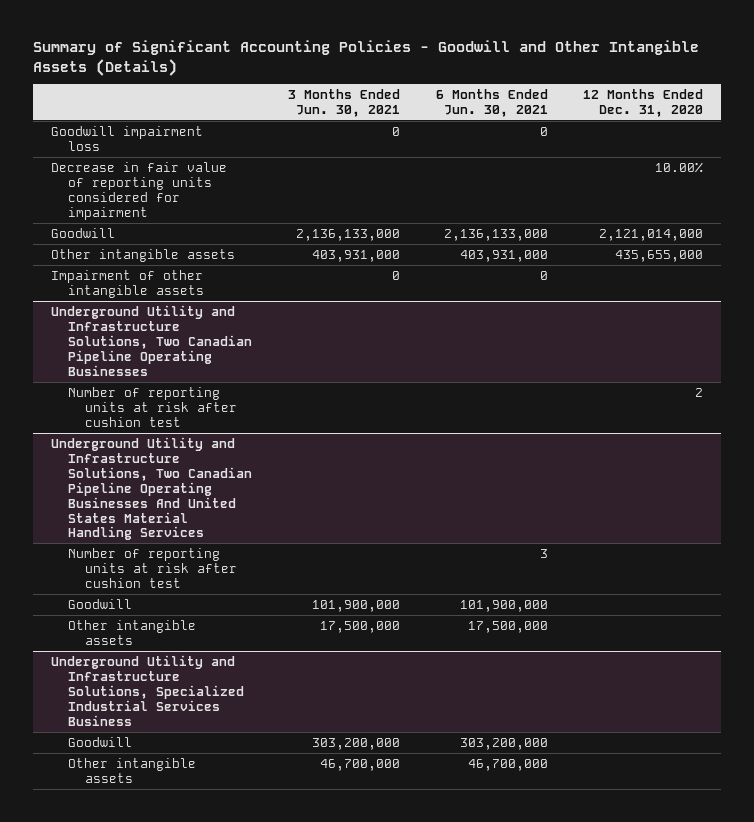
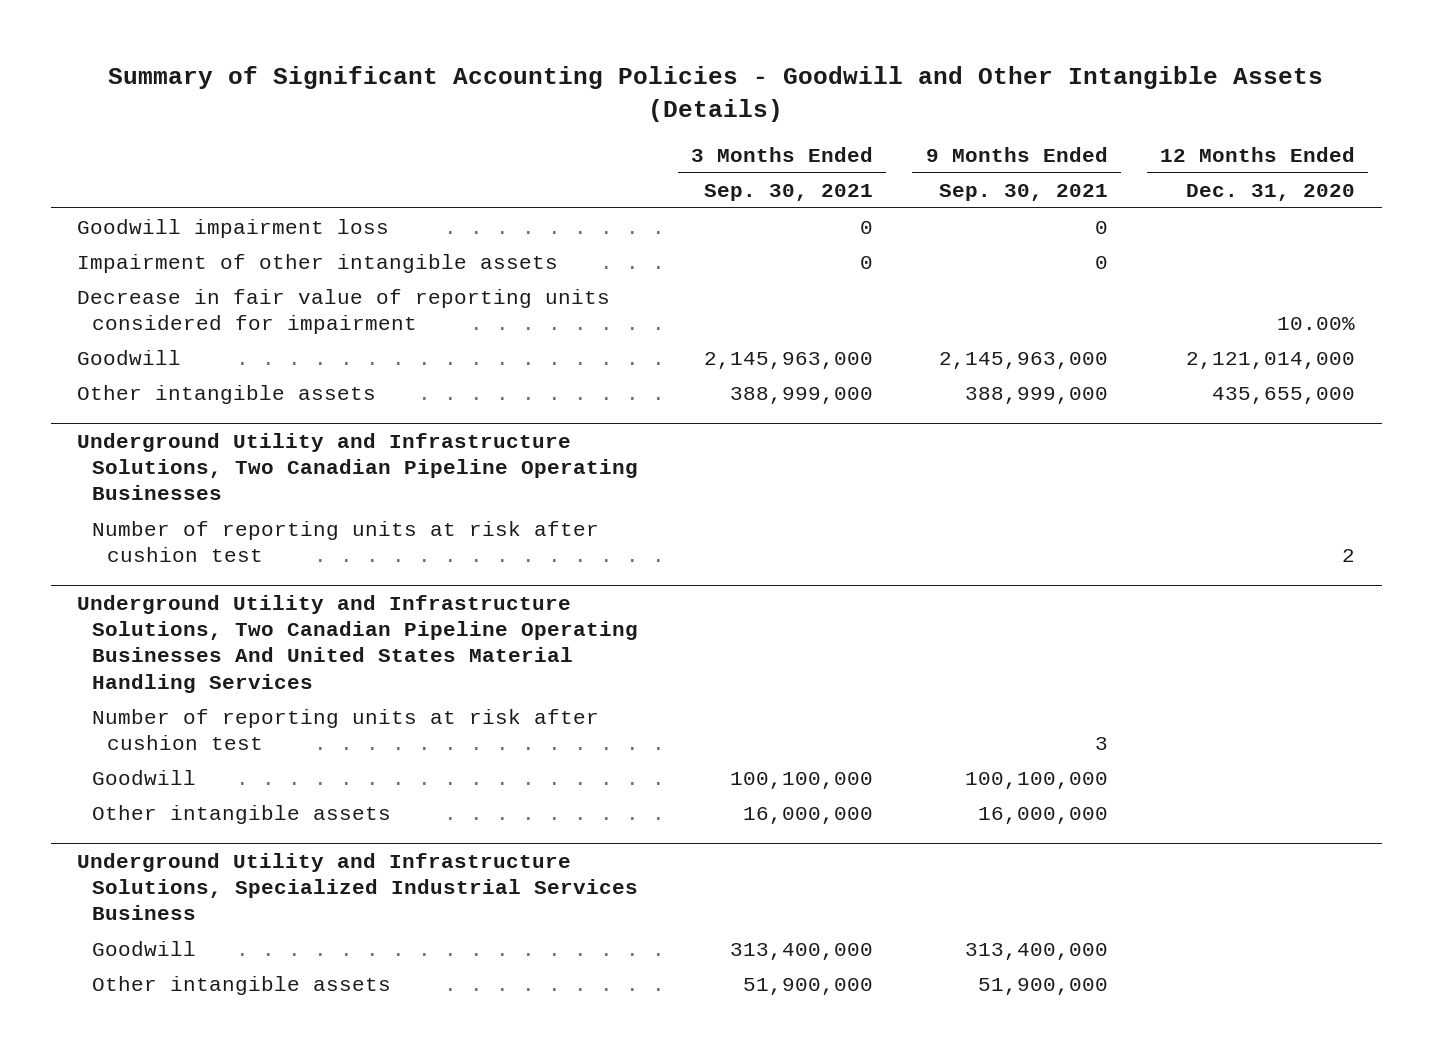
- | 3 Months Ended Jun. 30, 2021 | 6 Months Ended Jun. 30, 2021 | 12 Months Ended Dec. 31, 2020
+ | 3 Months Ended Sep. 30, 2021 | 9 Months Ended Sep. 30, 2021 | 12 Months Ended Dec. 31, 2020
moved up: Impairment of other intangible assets | 0 | 0 |

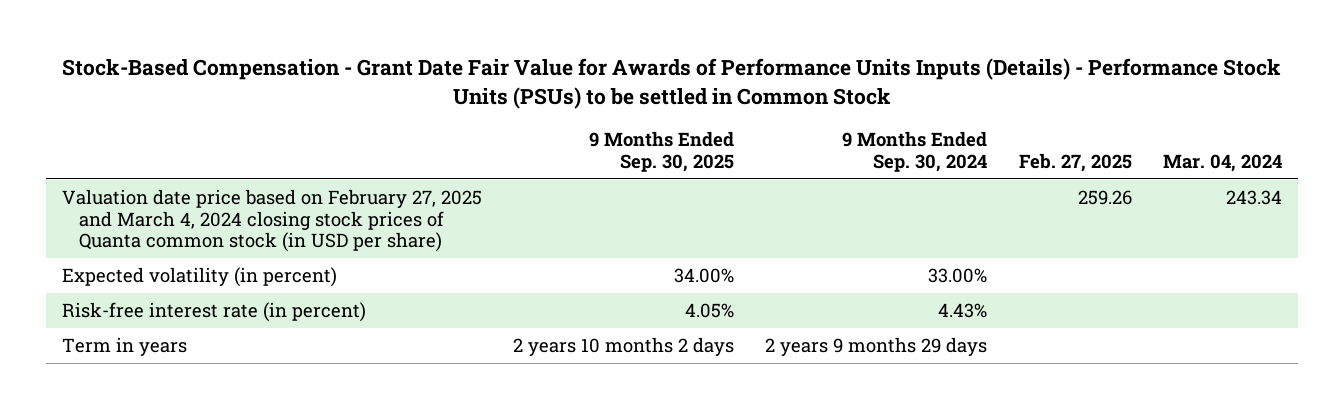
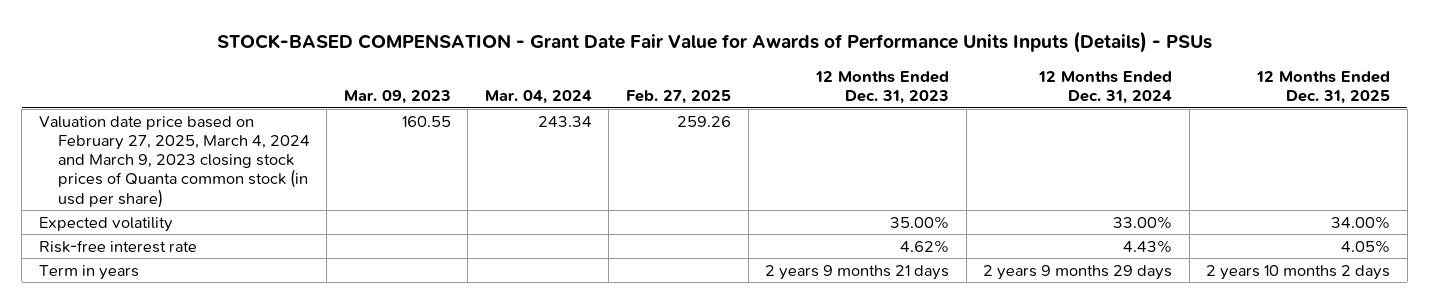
- Stock-Based Compensation - Grant Date Fair Value for Awards of Performance Units Inputs (Details) - Performance Stock Units (PSUs) to be settled in Common Stock
+ STOCK-BASED COMPENSATION - Grant Date Fair Value for Awards of Performance Units Inputs (Details) - PSUs
- | 9 Months Ended Sep. 30, 2025 | 9 Months Ended Sep. 30, 2024 | Feb. 27, 2025 | Mar. 04, 2024
+ | Mar. 09, 2023 | Mar. 04, 2024 | Feb. 27, 2025 | 12 Months Ended Dec. 31, 2023 | 12 Months Ended Dec. 31, 2024 | 12 Months Ended Dec. 31, 2025
- Valuation date price based on February 27, 2025 and March 4, 2024 closing stock prices of Quanta common stock (in USD per share) | | | 259.26 | 243.34
- Expected volatility (in percent) | 34.00% | 33.00% | |
- Risk-free interest rate (in percent) | 4.05% | 4.43% | |
+ Valuation date price based on February 27, 2025, March 4, 2024 and March 9, 2023 closing stock prices of Quanta common stock (in usd per share) | 160.55 | 243.34 | 259.26 | | |
+ Expected volatility | | | | 35.00% | 33.00% | 34.00%
+ Risk-free interest rate | | | | 4.62% | 4.43% | 4.05%

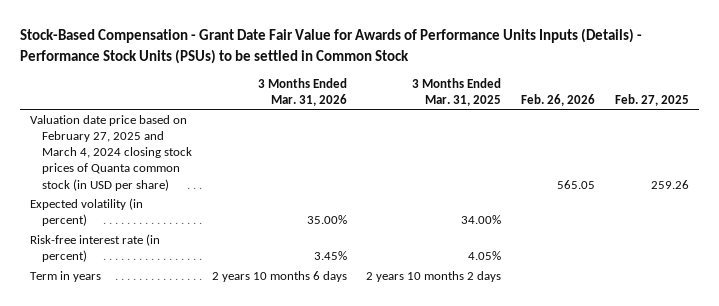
- STOCK-BASED COMPENSATION - Grant Date Fair Value for Awards of Performance Units Inputs (Details) - PSUs
+ Stock-Based Compensation - Grant Date Fair Value for Awards of Performance Units Inputs (Details) - Performance Stock Units (PSUs) to be settled in Common Stock
- | Mar. 09, 2023 | Mar. 04, 2024 | Feb. 27, 2025 | 12 Months Ended Dec. 31, 2023 | 12 Months Ended Dec. 31, 2024 | 12 Months Ended Dec. 31, 2025
+ | 3 Months Ended Mar. 31, 2026 | 3 Months Ended Mar. 31, 2025 | Feb. 26, 2026 | Feb. 27, 2025
- Valuation date price based on February 27, 2025, March 4, 2024 and March 9, 2023 closing stock prices of Quanta common stock (in usd per share) | 160.55 | 243.34 | 259.26 | | |
- Expected volatility | | | | 35.00% | 33.00% | 34.00%
- Risk-free interest rate | | | | 4.62% | 4.43% | 4.05%
+ Valuation date price based on February 27, 2025 and March 4, 2024 closing stock prices of Quanta common stock (in USD per share) | | | 565.05 | 259.26
+ Expected volatility (in percent) | 35.00% | 34.00% | |
+ Risk-free interest rate (in percent) | 3.45% | 4.05% | |

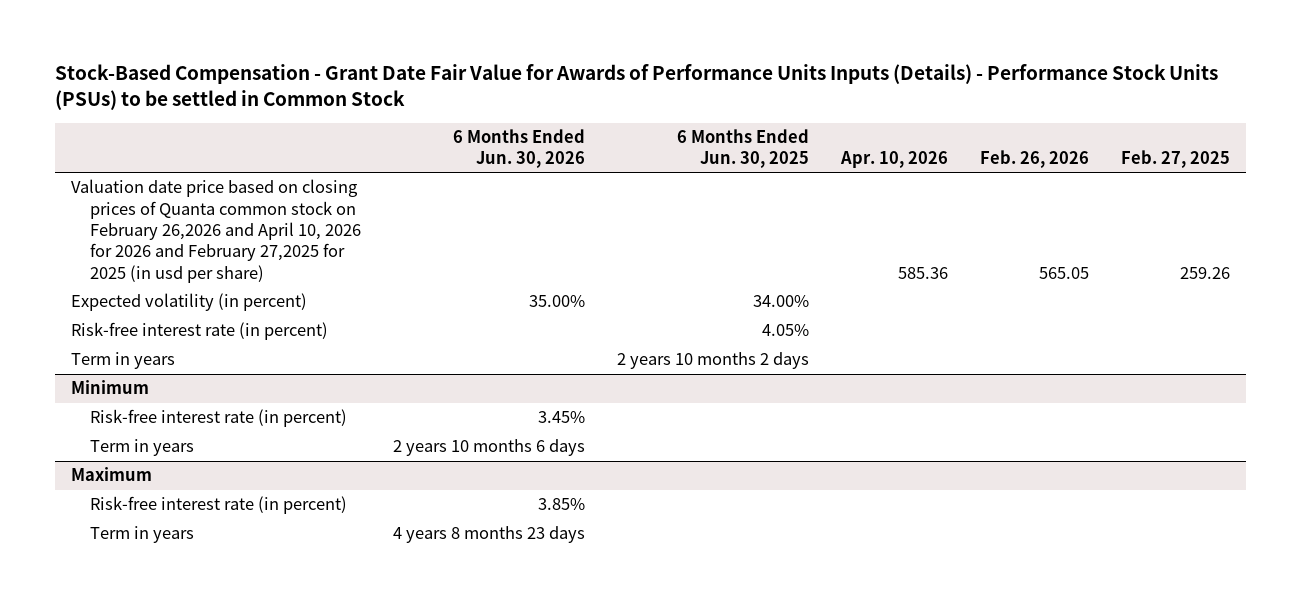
- | 3 Months Ended Mar. 31, 2026 | 3 Months Ended Mar. 31, 2025 | Feb. 26, 2026 | Feb. 27, 2025
+ | 6 Months Ended Jun. 30, 2026 | 6 Months Ended Jun. 30, 2025 | Apr. 10, 2026 | Feb. 26, 2026 | Feb. 27, 2025
- Valuation date price based on February 27, 2025 and March 4, 2024 closing stock prices of Quanta common stock (in USD per share) | | | 565.05 | 259.26
+ Valuation date price based on closing prices of Quanta common stock on February 26,2026 and April 10, 2026 for 2026 and February 27,2025 for 2025 (in usd per share) | | | 585.36 | 565.05 | 259.26
+ Minimum
+ Risk-free interest rate (in percent) | 3.45% | | | |
+ Term in years | 2 years 10 months 6 days | | | |
+ Maximum
+ Risk-free interest rate (in percent) | 3.85% | | | |
+ Term in years | 4 years 8 months 23 days | | | |

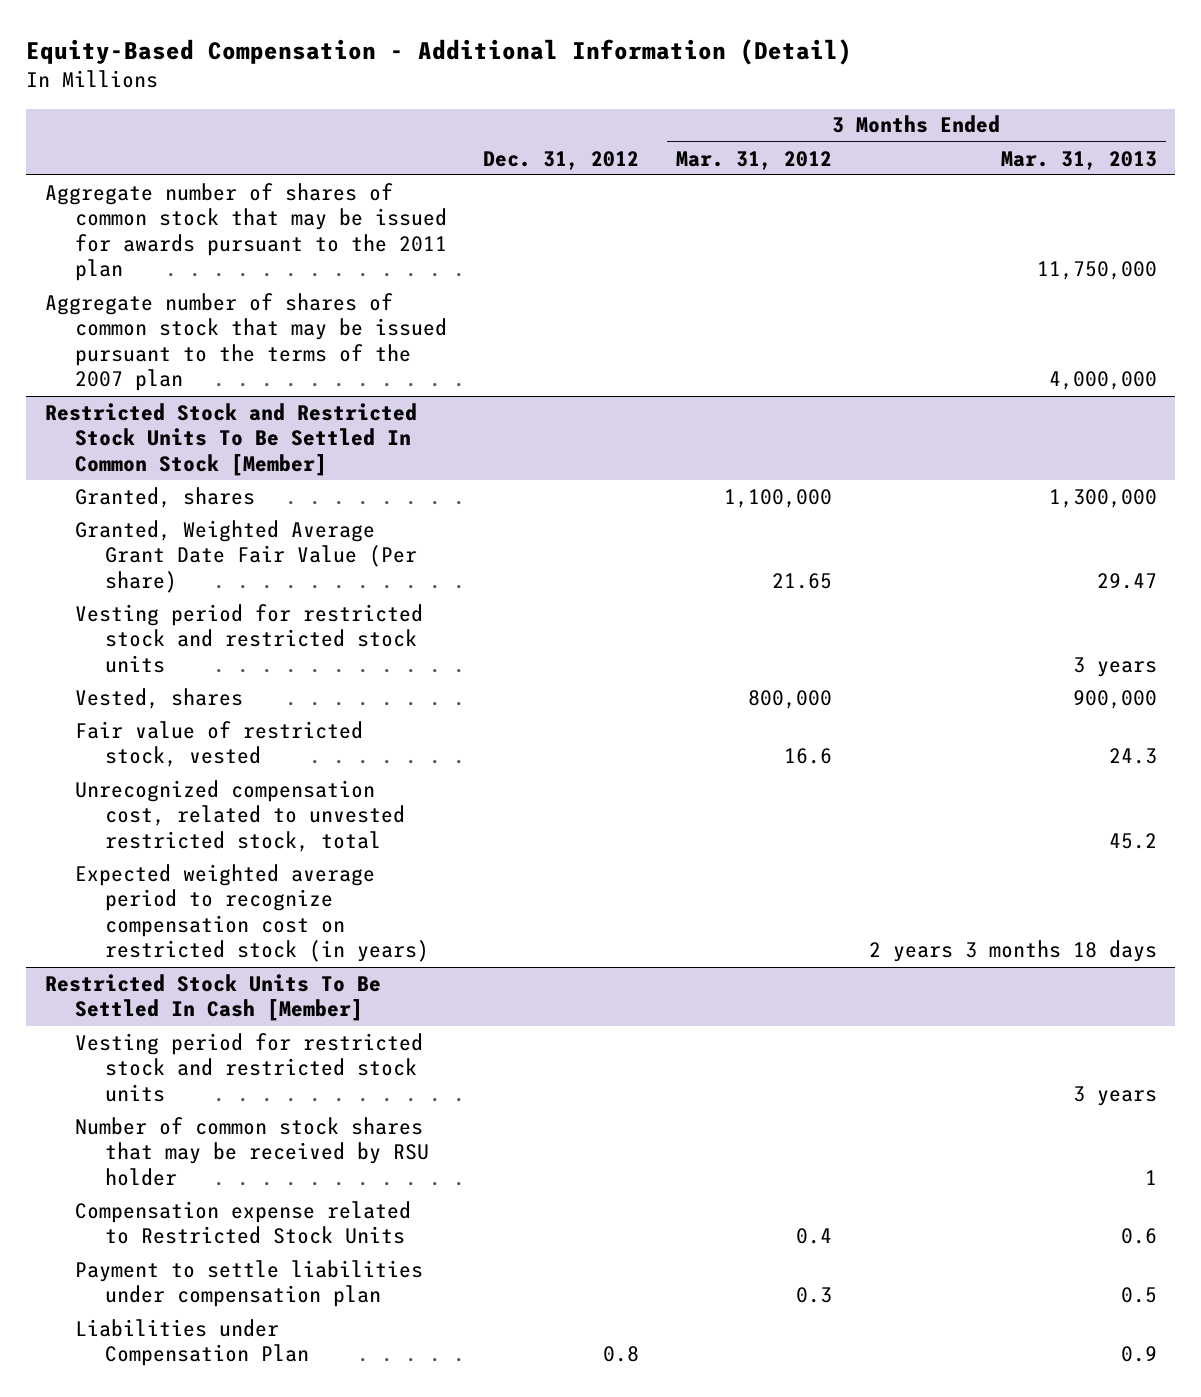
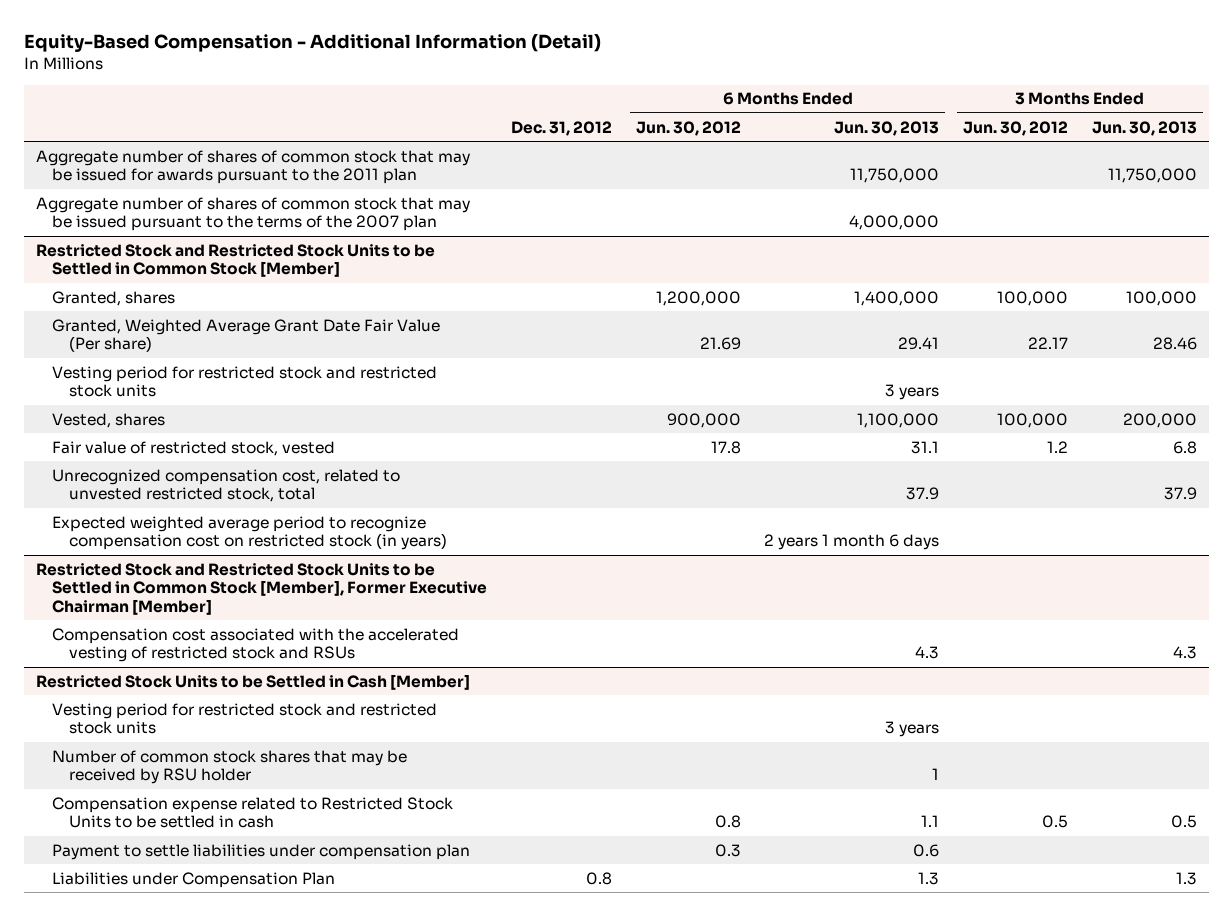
- | Dec. 31, 2012 | 3 Months Ended Mar. 31, 2012 | 3 Months Ended Mar. 31, 2013
+ | Dec. 31, 2012 | 6 Months Ended Jun. 30, 2012 | 6 Months Ended Jun. 30, 2013 | 3 Months Ended Jun. 30, 2012 | 3 Months Ended Jun. 30, 2013
- Restricted Stock and Restricted Stock Units To Be Settled In Common Stock [Member]
+ Restricted Stock and Restricted Stock Units to be Settled in Common Stock [Member]
- Restricted Stock Units To Be Settled In Cash [Member]
+ Restricted Stock and Restricted Stock Units to be Settled in Common Stock [Member], Former Executive Chairman [Member]
+ Compensation cost associated with the accelerated vesting of restricted stock and RSUs | | | 4.3 | | 4.3
+ Restricted Stock Units to be Settled in Cash [Member]
- Compensation expense related to Restricted Stock Units | | 0.4 | 0.6
+ Compensation expense related to Restricted Stock Units to be settled in cash | | 0.8 | 1.1 | 0.5 | 0.5

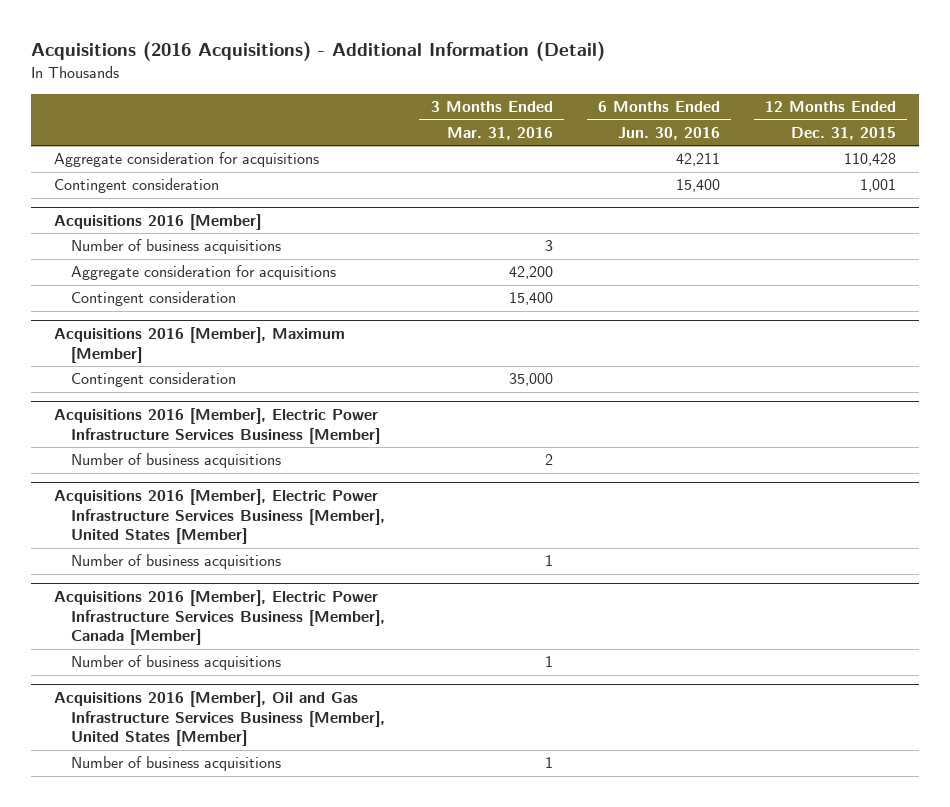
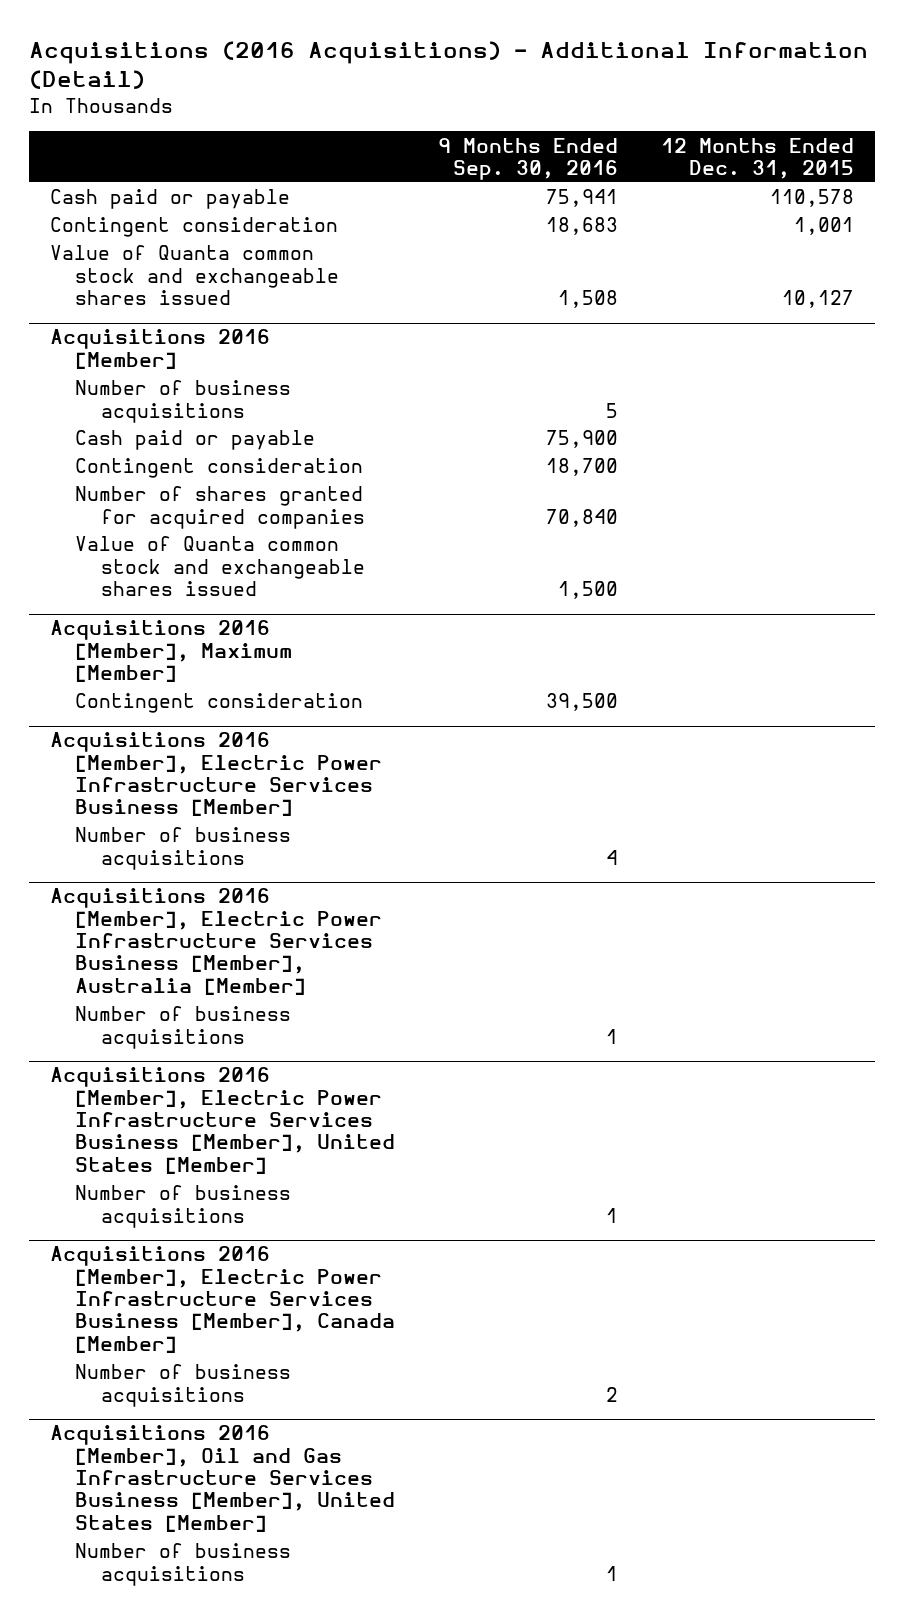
- | 3 Months Ended Mar. 31, 2016 | 6 Months Ended Jun. 30, 2016 | 12 Months Ended Dec. 31, 2015
+ | 9 Months Ended Sep. 30, 2016 | 12 Months Ended Dec. 31, 2015
- Aggregate consideration for acquisitions | | 42,211 | 110,428
+ Cash paid or payable | 75,941 | 110,578
+ Value of Quanta common stock and exchangeable shares issued | 1,508 | 10,127
@ Acquisitions 2016 [Member]
- Aggregate consideration for acquisitions | 42,200 | |
+ Cash paid or payable | 75,900 |
+ Number of shares granted for acquired companies | 70,840 |
+ Value of Quanta common stock and exchangeable shares issued | 1,500 |
+ Acquisitions 2016 [Member], Electric Power Infrastructure Services Business [Member], Australia [Member]
+ Number of business acquisitions | 1 |

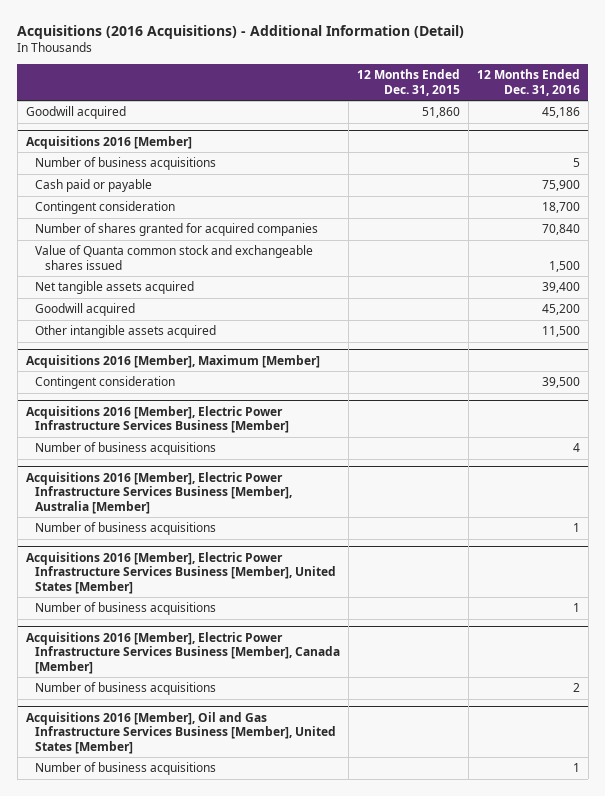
- | 9 Months Ended Sep. 30, 2016 | 12 Months Ended Dec. 31, 2015
+ | 12 Months Ended Dec. 31, 2015 | 12 Months Ended Dec. 31, 2016
- Cash paid or payable | 75,941 | 110,578
- Contingent consideration | 18,683 | 1,001
- Value of Quanta common stock and exchangeable shares issued | 1,508 | 10,127
+ Goodwill acquired | 51,860 | 45,186
@ Acquisitions 2016 [Member]
+ Net tangible assets acquired | | 39,400
+ Goodwill acquired | | 45,200
+ Other intangible assets acquired | | 11,500

